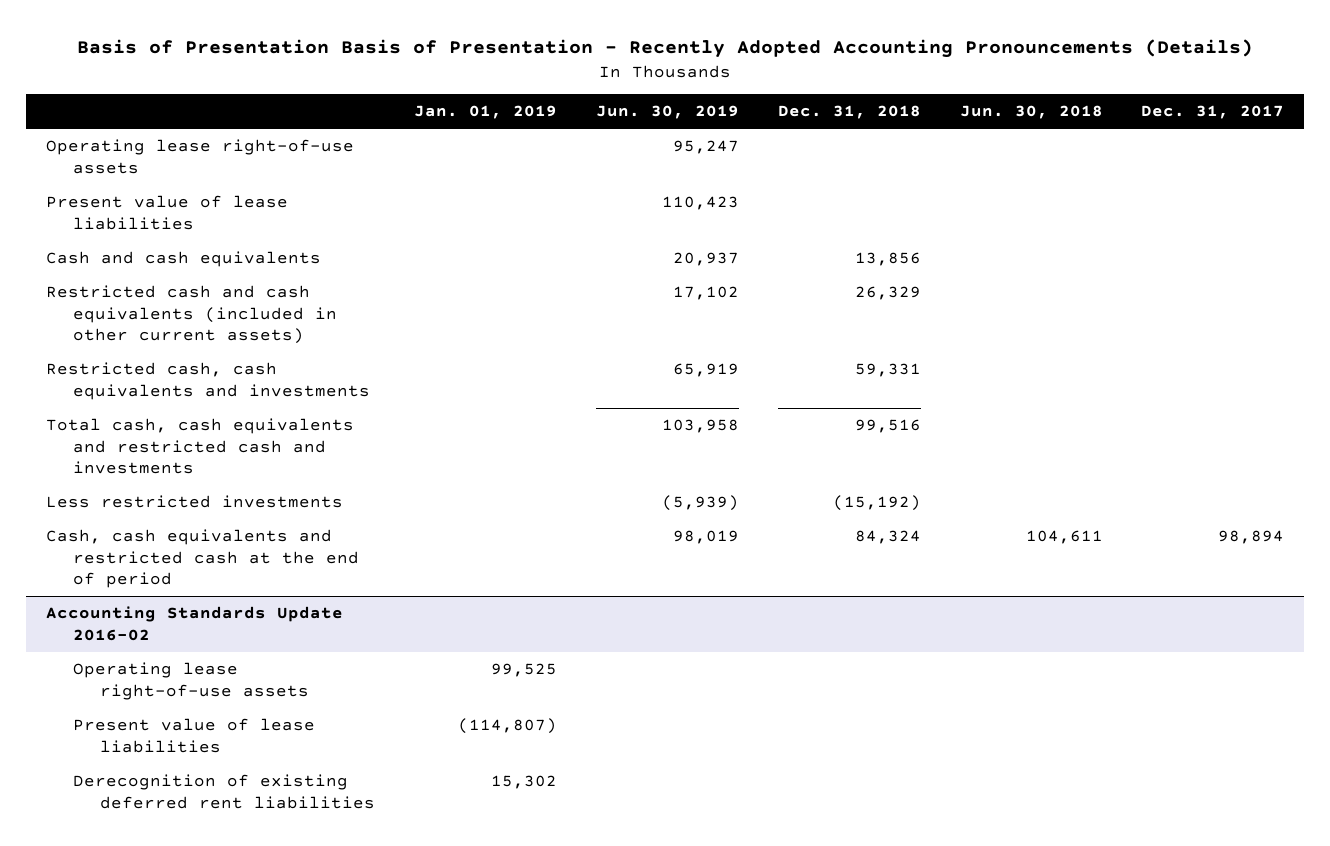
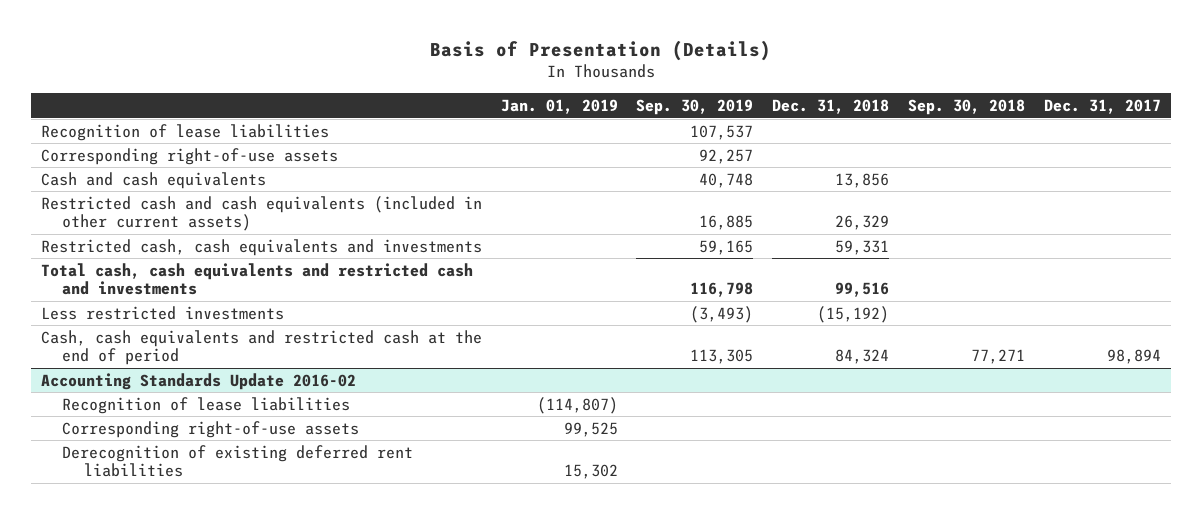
- Basis of Presentation Basis of Presentation - Recently Adopted Accounting Pronouncements (Details)
+ Basis of Presentation (Details)
- | Jan. 01, 2019 | Jun. 30, 2019 | Dec. 31, 2018 | Jun. 30, 2018 | Dec. 31, 2017
+ | Jan. 01, 2019 | Sep. 30, 2019 | Dec. 31, 2018 | Sep. 30, 2018 | Dec. 31, 2017
- Operating lease right-of-use assets | | 95,247 | | |
- Present value of lease liabilities | | 110,423 | | |
+ Recognition of lease liabilities | | 107,537 | | |
+ Corresponding right-of-use assets | | 92,257 | | |
@ Accounting Standards Update 2016-02
- Operating lease right-of-use assets | 99,525 | | | |
- Present value of lease liabilities | (114,807) | | | |
+ Recognition of lease liabilities | (114,807) | | | |
+ Corresponding right-of-use assets | 99,525 | | | |

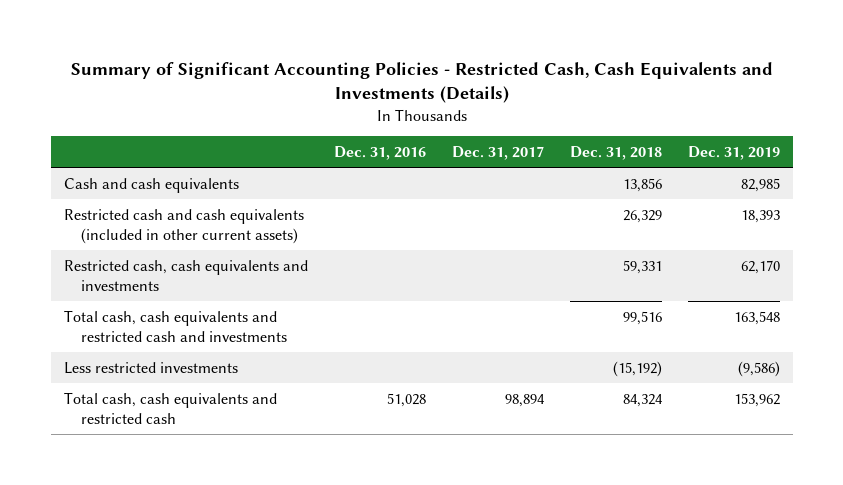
- Basis of Presentation (Details)
+ Summary of Significant Accounting Policies - Restricted Cash, Cash Equivalents and Investments (Details)
- | Jan. 01, 2019 | Sep. 30, 2019 | Dec. 31, 2018 | Sep. 30, 2018 | Dec. 31, 2017
+ | Dec. 31, 2016 | Dec. 31, 2017 | Dec. 31, 2018 | Dec. 31, 2019
- Recognition of lease liabilities | | 107,537 | | |
- Corresponding right-of-use assets | | 92,257 | | |
- Cash, cash equivalents and restricted cash at the end of period | | 113,305 | 84,324 | 77,271 | 98,894
- Accounting Standards Update 2016-02
- Recognition of lease liabilities | (114,807) | | | |
- Corresponding right-of-use assets | 99,525 | | | |
- Derecognition of existing deferred rent liabilities | 15,302 | | | |
+ Total cash, cash equivalents and restricted cash | 51,028 | 98,894 | 84,324 | 153,962

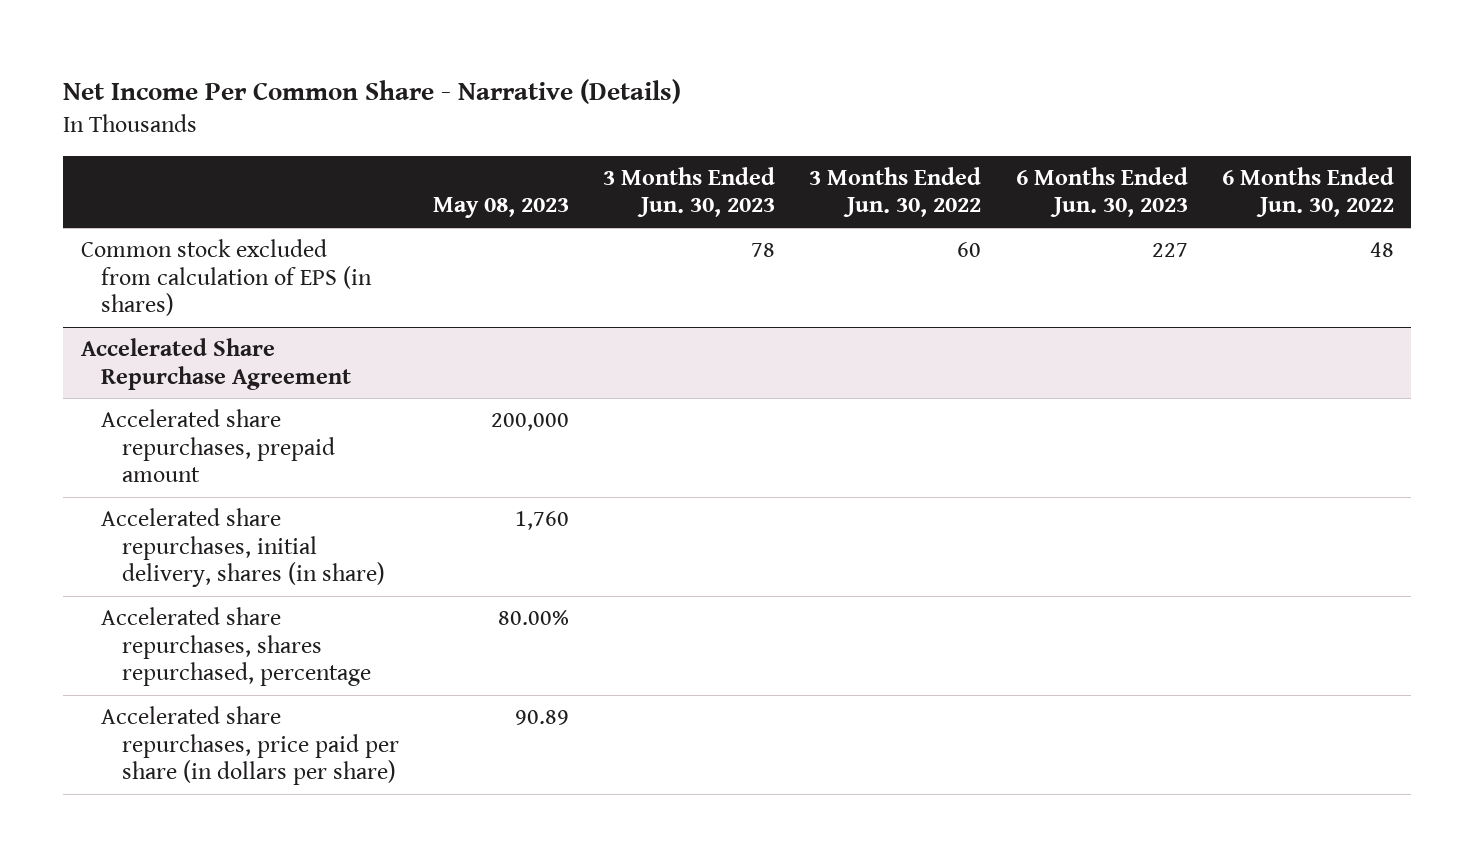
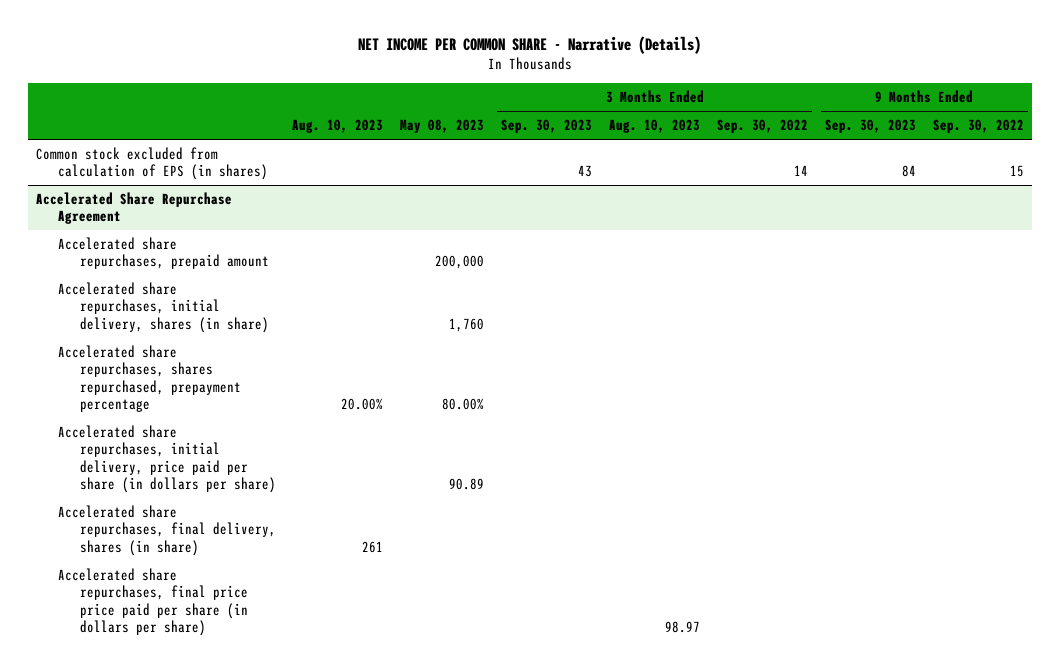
- Net Income Per Common Share - Narrative (Details)
+ NET INCOME PER COMMON SHARE - Narrative (Details)
- | May 08, 2023 | 3 Months Ended Jun. 30, 2023 | 3 Months Ended Jun. 30, 2022 | 6 Months Ended Jun. 30, 2023 | 6 Months Ended Jun. 30, 2022
+ | Aug. 10, 2023 | May 08, 2023 | 3 Months Ended Sep. 30, 2023 | 3 Months Ended Aug. 10, 2023 | 3 Months Ended Sep. 30, 2022 | 9 Months Ended Sep. 30, 2023 | 9 Months Ended Sep. 30, 2022
@ Accelerated Share Repurchase Agreement
- Accelerated share repurchases, shares repurchased, percentage | 80.00% | | | |
- Accelerated share repurchases, price paid per share (in dollars per share) | 90.89 | | | |
+ Accelerated share repurchases, shares repurchased, prepayment percentage | 20.00% | 80.00% | | | | |
+ Accelerated share repurchases, initial delivery, price paid per share (in dollars per share) | | 90.89 | | | | |
+ Accelerated share repurchases, final delivery, shares (in share) | 261 | | | | | |
+ Accelerated share repurchases, final price price paid per share (in dollars per share) | | | | 98.97 | | |

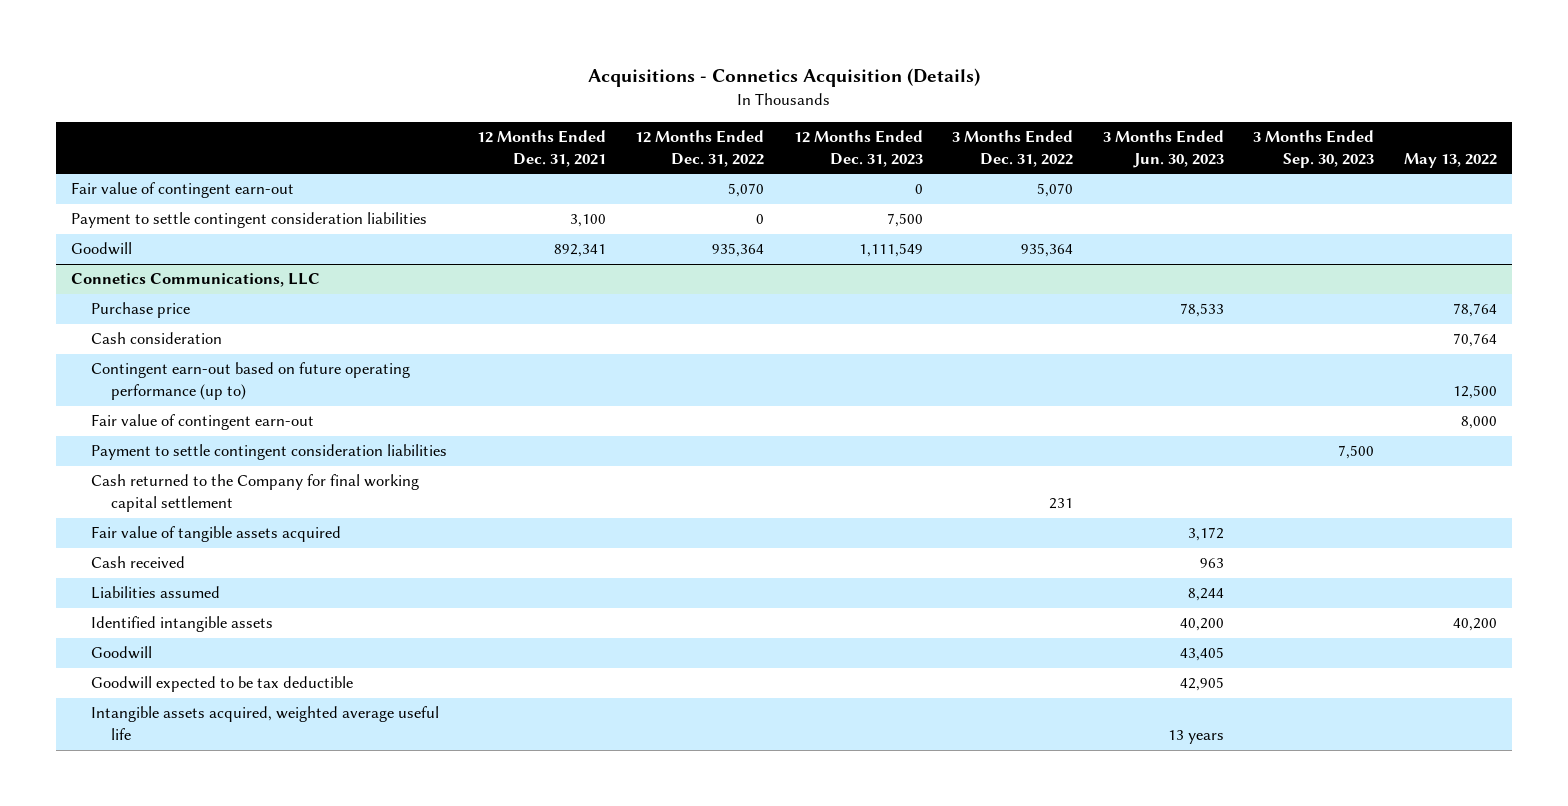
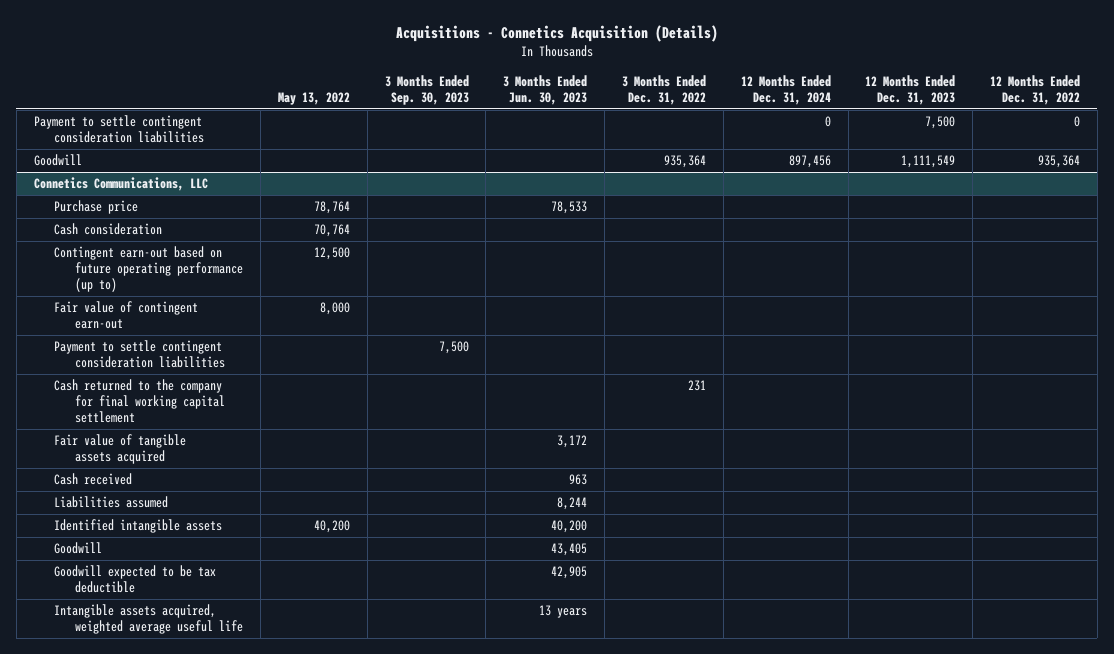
- | 12 Months Ended Dec. 31, 2021 | 12 Months Ended Dec. 31, 2022 | 12 Months Ended Dec. 31, 2023 | 3 Months Ended Dec. 31, 2022 | 3 Months Ended Jun. 30, 2023 | 3 Months Ended Sep. 30, 2023 | May 13, 2022
+ | May 13, 2022 | 3 Months Ended Sep. 30, 2023 | 3 Months Ended Jun. 30, 2023 | 3 Months Ended Dec. 31, 2022 | 12 Months Ended Dec. 31, 2024 | 12 Months Ended Dec. 31, 2023 | 12 Months Ended Dec. 31, 2022
- Fair value of contingent earn-out | | 5,070 | 0 | 5,070 | | |
@ Connetics Communications, LLC
- Cash returned to the Company for final working capital settlement | | | | 231 | | |
+ Cash returned to the company for final working capital settlement | | | | 231 | | |

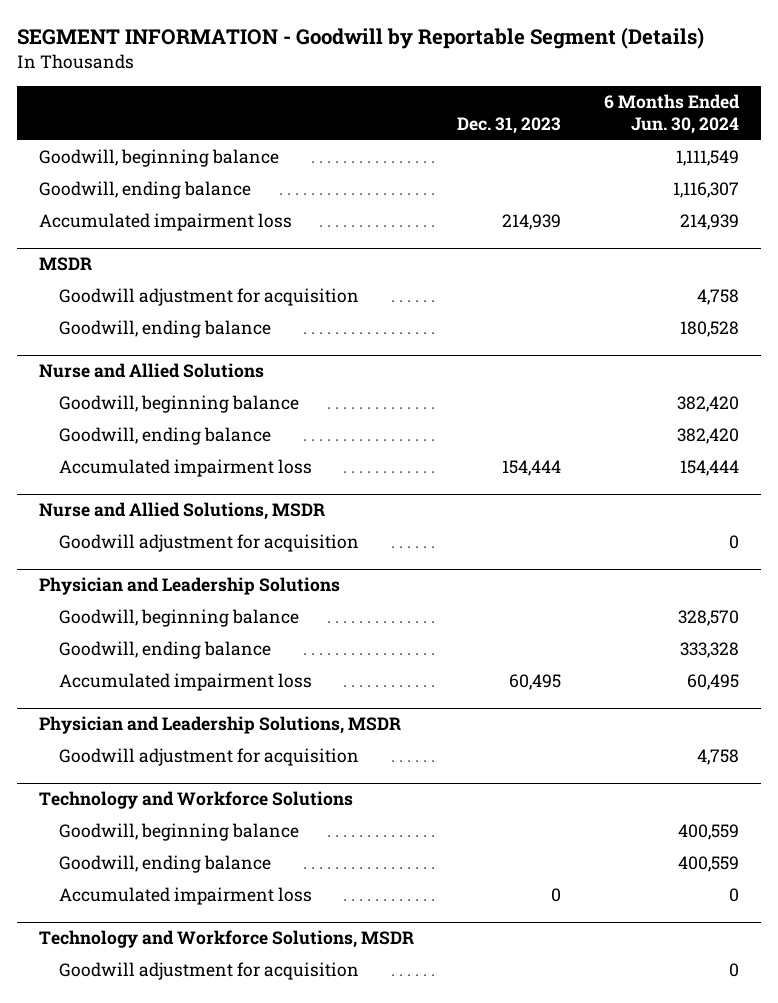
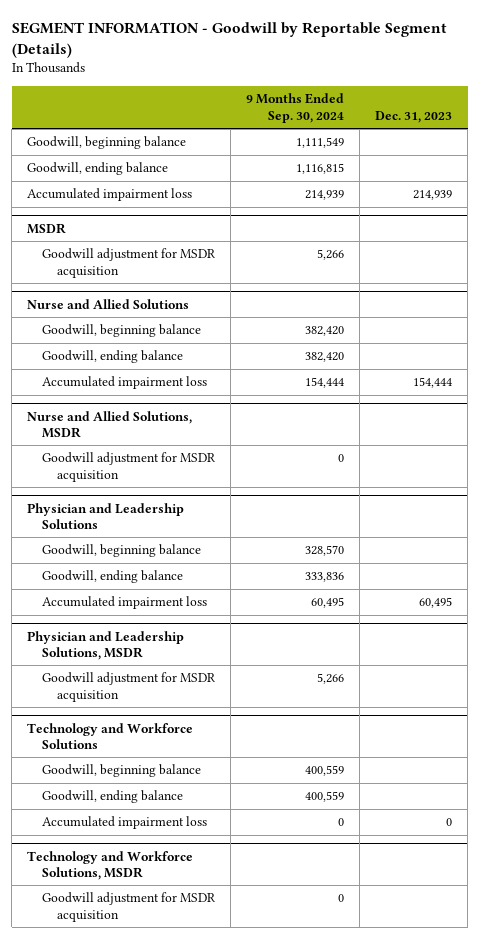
- | Dec. 31, 2023 | 6 Months Ended Jun. 30, 2024
+ | 9 Months Ended Sep. 30, 2024 | Dec. 31, 2023
@ MSDR
- Goodwill adjustment for acquisition | | 4,758
- Goodwill, ending balance | | 180,528
+ Goodwill adjustment for MSDR acquisition | 5,266 |
@ Nurse and Allied Solutions, MSDR
- Goodwill adjustment for acquisition | | 0
+ Goodwill adjustment for MSDR acquisition | 0 |
@ Physician and Leadership Solutions, MSDR
- Goodwill adjustment for acquisition | | 4,758
+ Goodwill adjustment for MSDR acquisition | 5,266 |
@ Technology and Workforce Solutions, MSDR
- Goodwill adjustment for acquisition | | 0
+ Goodwill adjustment for MSDR acquisition | 0 |

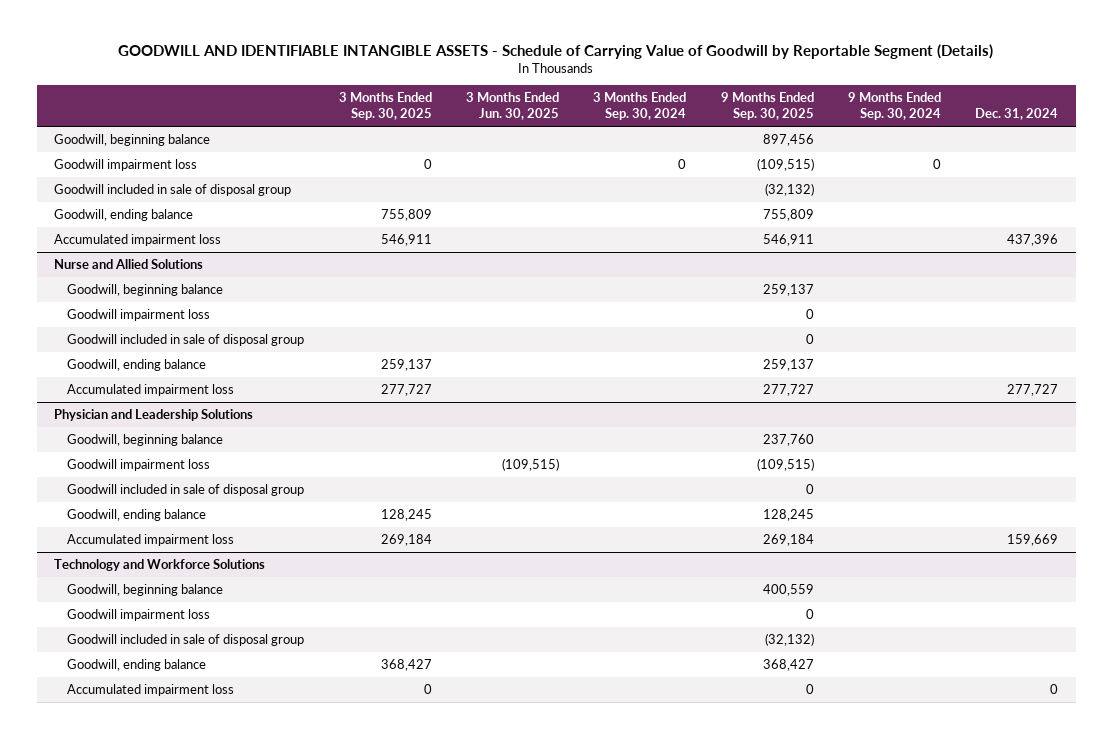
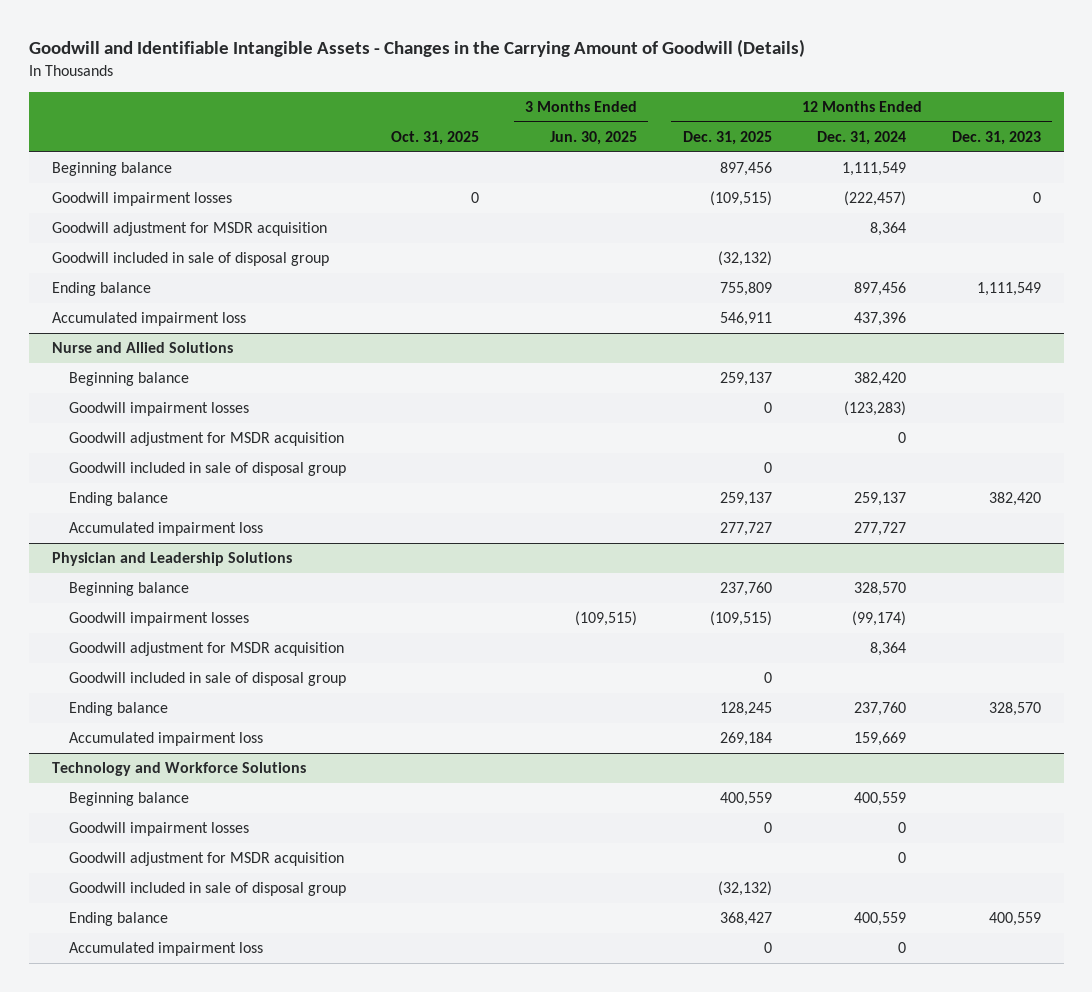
- GOODWILL AND IDENTIFIABLE INTANGIBLE ASSETS - Schedule of Carrying Value of Goodwill by Reportable Segment (Details)
+ Goodwill and Identifiable Intangible Assets - Changes in the Carrying Amount of Goodwill (Details)
- | 3 Months Ended Sep. 30, 2025 | 3 Months Ended Jun. 30, 2025 | 3 Months Ended Sep. 30, 2024 | 9 Months Ended Sep. 30, 2025 | 9 Months Ended Sep. 30, 2024 | Dec. 31, 2024
+ | Oct. 31, 2025 | 3 Months Ended Jun. 30, 2025 | 12 Months Ended Dec. 31, 2025 | 12 Months Ended Dec. 31, 2024 | 12 Months Ended Dec. 31, 2023
- Goodwill, beginning balance | | | | 897,456 | |
- Goodwill impairment loss | 0 | | 0 | (109,515) | 0 |
+ Beginning balance | | | 897,456 | 1,111,549 |
+ Goodwill impairment losses | 0 | | (109,515) | (222,457) | 0
+ Goodwill adjustment for MSDR acquisition | | | | 8,364 |
- Goodwill, ending balance | 755,809 | | | 755,809 | |
+ Ending balance | | | 755,809 | 897,456 | 1,111,549
@ Nurse and Allied Solutions
- Goodwill, beginning balance | | | | 259,137 | |
- Goodwill impairment loss | | | | 0 | |
+ Beginning balance | | | 259,137 | 382,420 |
+ Goodwill impairment losses | | | 0 | (123,283) |
+ Goodwill adjustment for MSDR acquisition | | | | 0 |
- Goodwill, ending balance | 259,137 | | | 259,137 | |
+ Ending balance | | | 259,137 | 259,137 | 382,420
@ Physician and Leadership Solutions
- Goodwill, beginning balance | | | | 237,760 | |
- Goodwill impairment loss | | (109,515) | | (109,515) | |
+ Beginning balance | | | 237,760 | 328,570 |
+ Goodwill impairment losses | | (109,515) | (109,515) | (99,174) |
+ Goodwill adjustment for MSDR acquisition | | | | 8,364 |
- Goodwill, ending balance | 128,245 | | | 128,245 | |
+ Ending balance | | | 128,245 | 237,760 | 328,570
@ Technology and Workforce Solutions
- Goodwill, beginning balance | | | | 400,559 | |
- Goodwill impairment loss | | | | 0 | |
+ Beginning balance | | | 400,559 | 400,559 |
+ Goodwill impairment losses | | | 0 | 0 |
+ Goodwill adjustment for MSDR acquisition | | | | 0 |
- Goodwill, ending balance | 368,427 | | | 368,427 | |
+ Ending balance | | | 368,427 | 400,559 | 400,559

